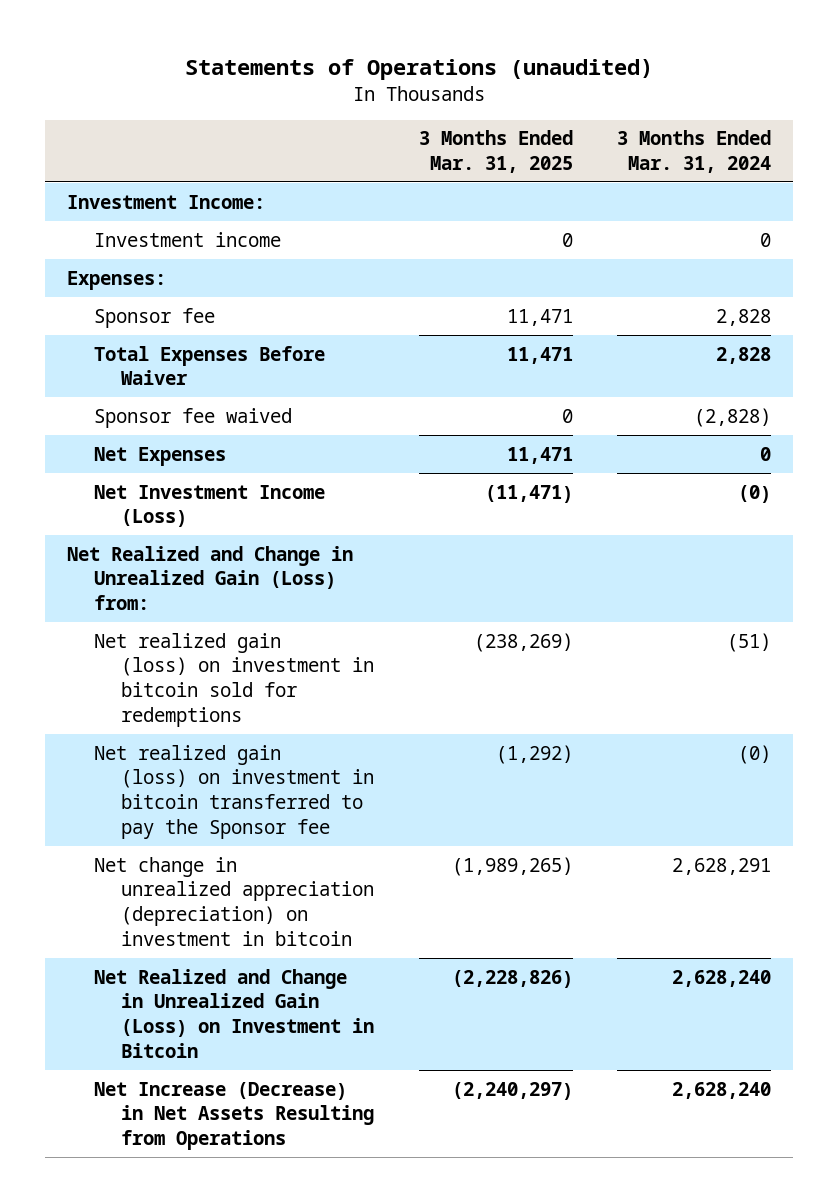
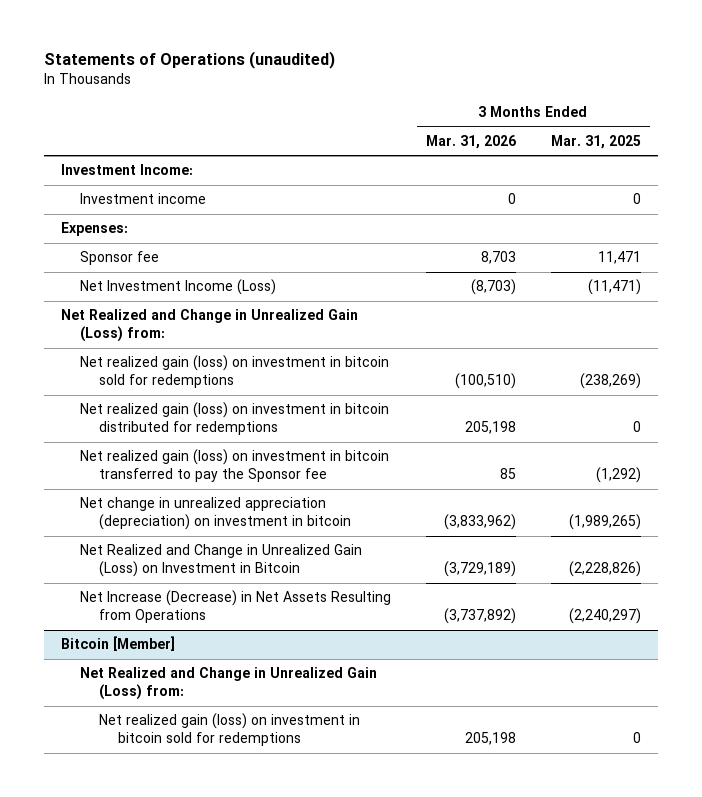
- | 3 Months Ended Mar. 31, 2025 | 3 Months Ended Mar. 31, 2024
+ | 3 Months Ended Mar. 31, 2026 | 3 Months Ended Mar. 31, 2025
- Total Expenses Before Waiver | 11,471 | 2,828
- Sponsor fee waived | 0 | (2,828)
- Net Expenses | 11,471 | 0
+ Net realized gain (loss) on investment in bitcoin distributed for redemptions | 205,198 | 0
+ Bitcoin [Member]
+ Net Realized and Change in Unrealized Gain (Loss) from:
+ Net realized gain (loss) on investment in bitcoin sold for redemptions | 205,198 | 0

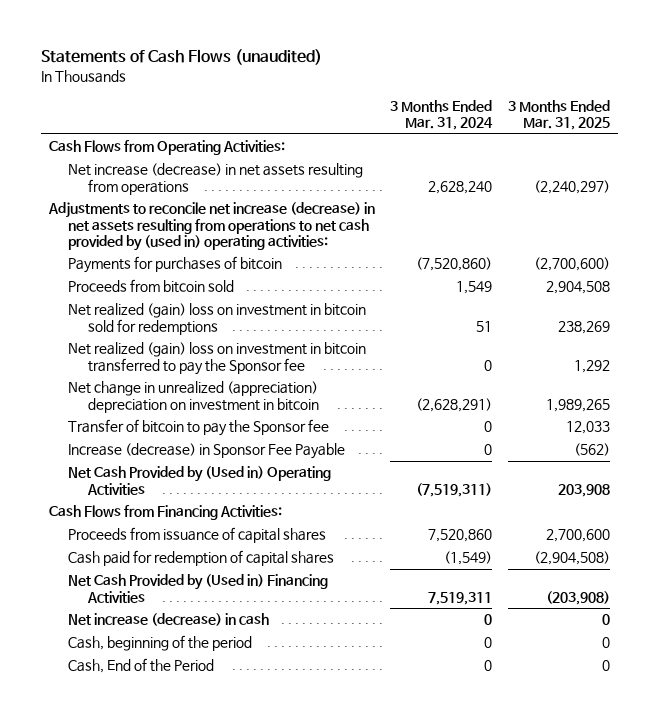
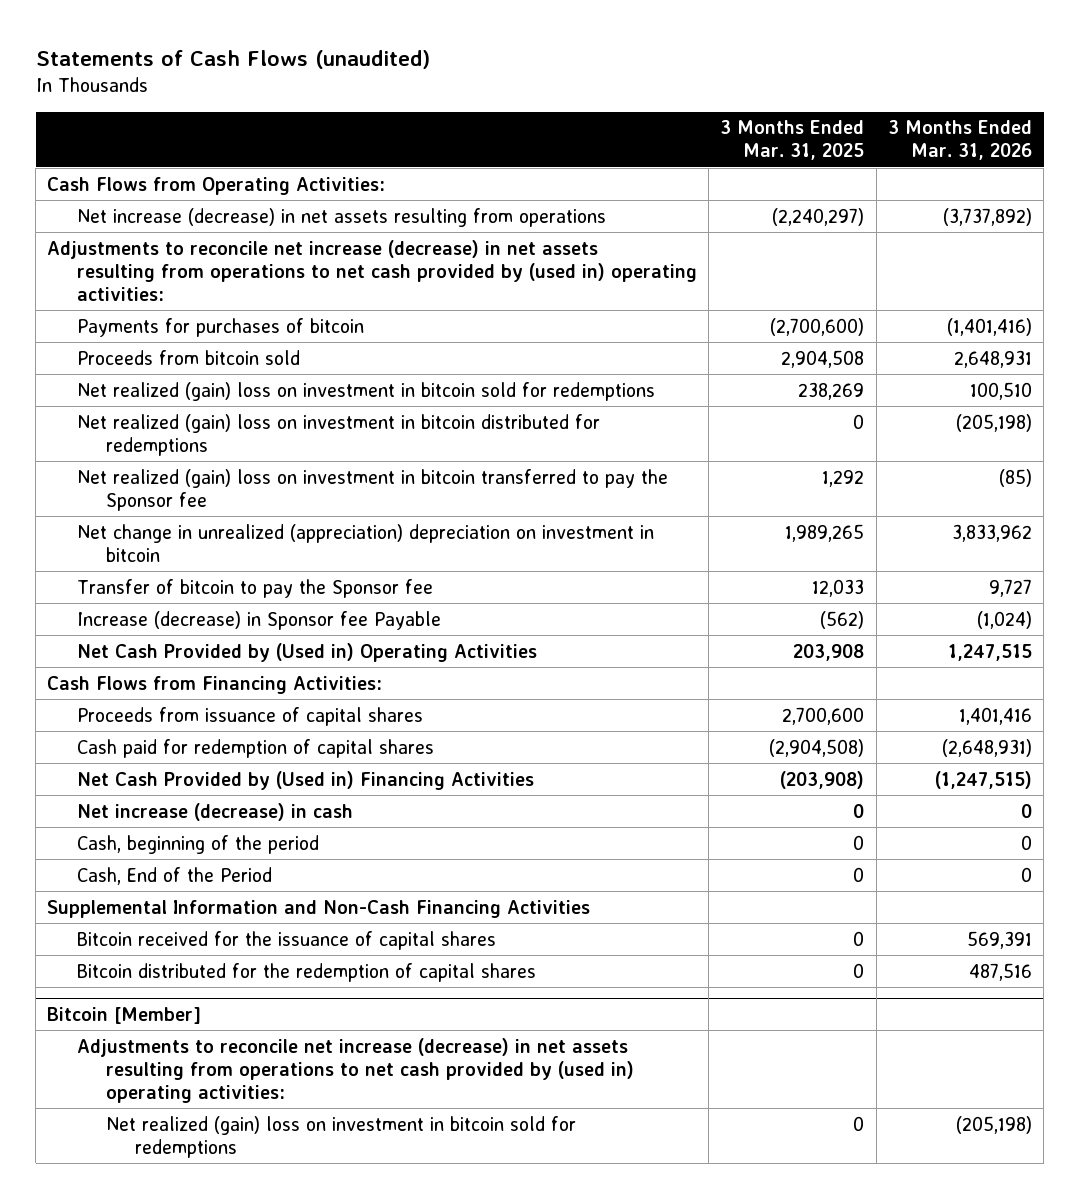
- | 3 Months Ended Mar. 31, 2024 | 3 Months Ended Mar. 31, 2025
+ | 3 Months Ended Mar. 31, 2025 | 3 Months Ended Mar. 31, 2026
+ Net realized (gain) loss on investment in bitcoin distributed for redemptions | 0 | (205,198)
- Increase (decrease) in Sponsor Fee Payable | 0 | (562)
+ Increase (decrease) in Sponsor fee Payable | (562) | (1,024)
+ Supplemental Information and Non-Cash Financing Activities
+ Bitcoin received for the issuance of capital shares | 0 | 569,391
+ Bitcoin distributed for the redemption of capital shares | 0 | 487,516
+ Bitcoin [Member]
+ Adjustments to reconcile net increase (decrease) in net assets resulting from operations to net cash provided by (used in) operating activities:
+ Net realized (gain) loss on investment in bitcoin sold for redemptions | 0 | (205,198)

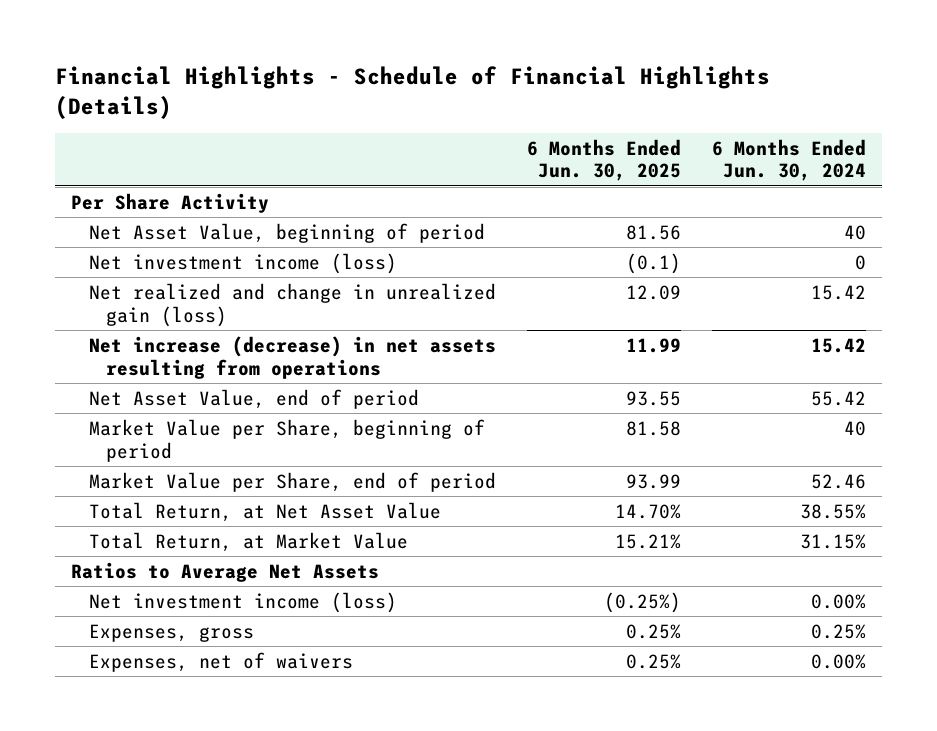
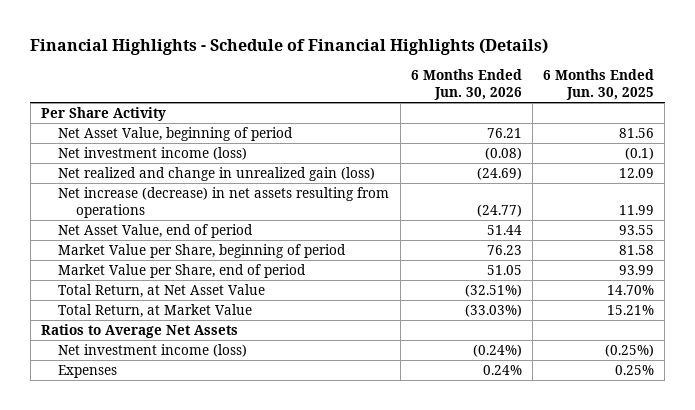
- | 6 Months Ended Jun. 30, 2025 | 6 Months Ended Jun. 30, 2024
+ | 6 Months Ended Jun. 30, 2026 | 6 Months Ended Jun. 30, 2025
- Expenses, gross | 0.25% | 0.25%
- Expenses, net of waivers | 0.25% | 0.00%
+ Expenses | 0.24% | 0.25%

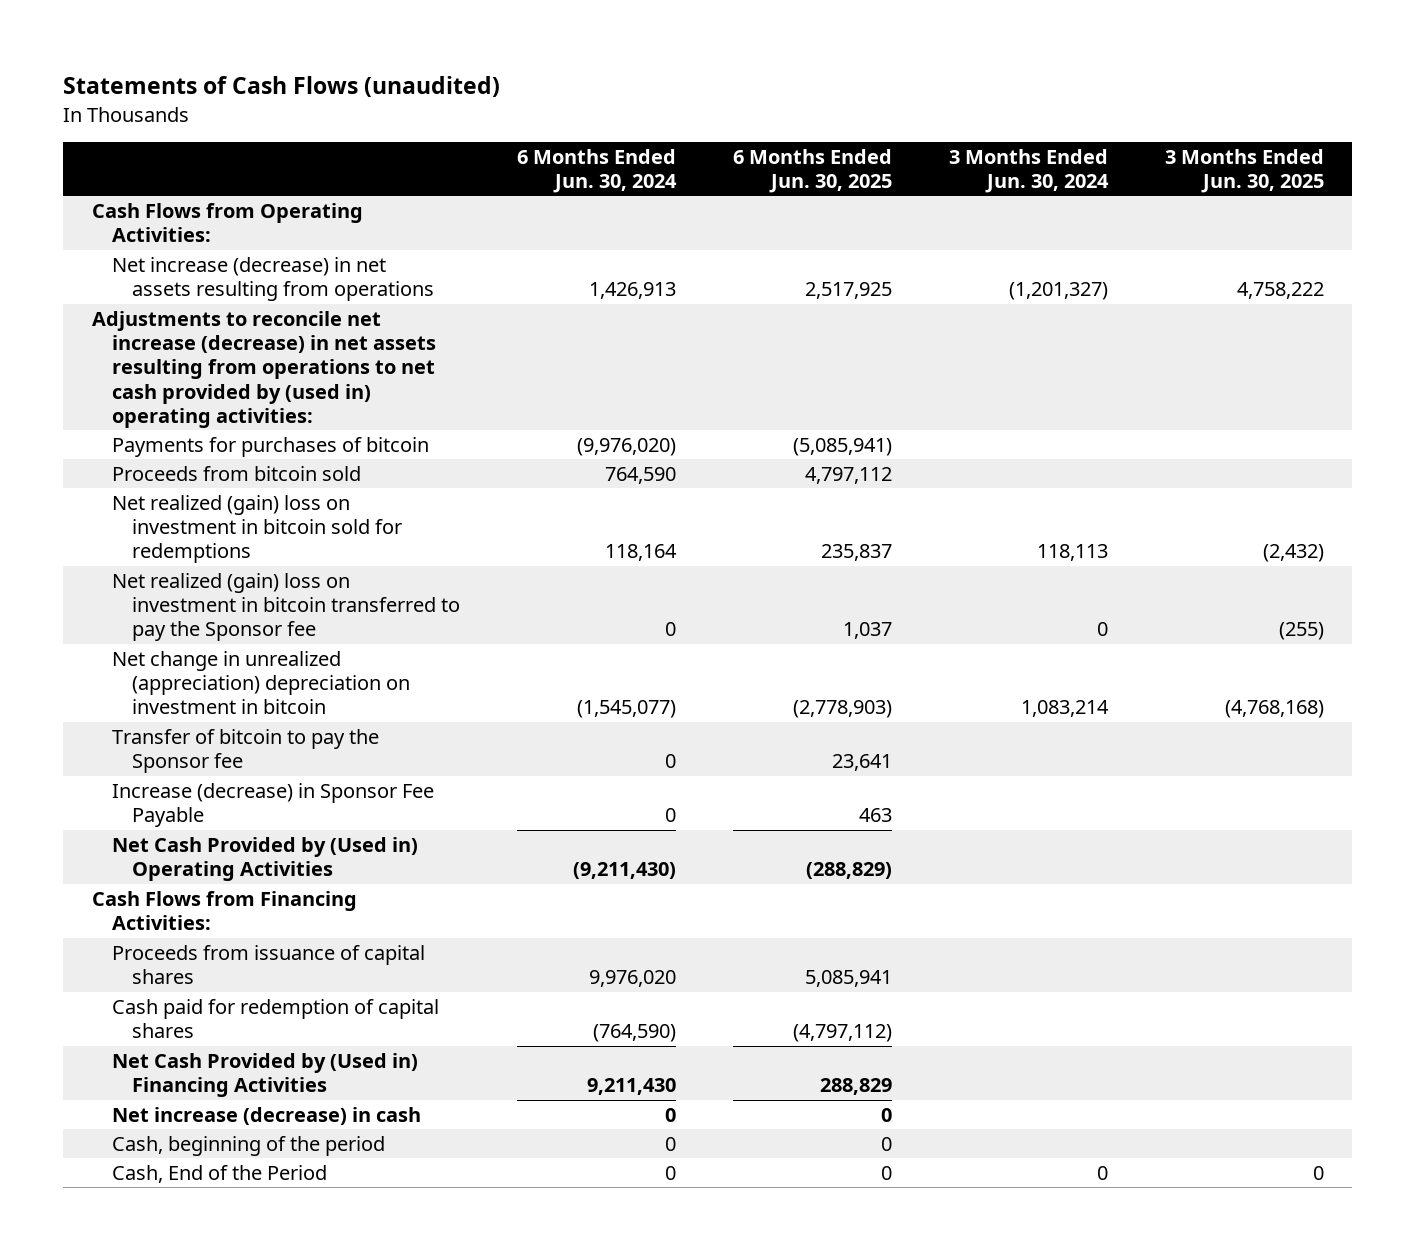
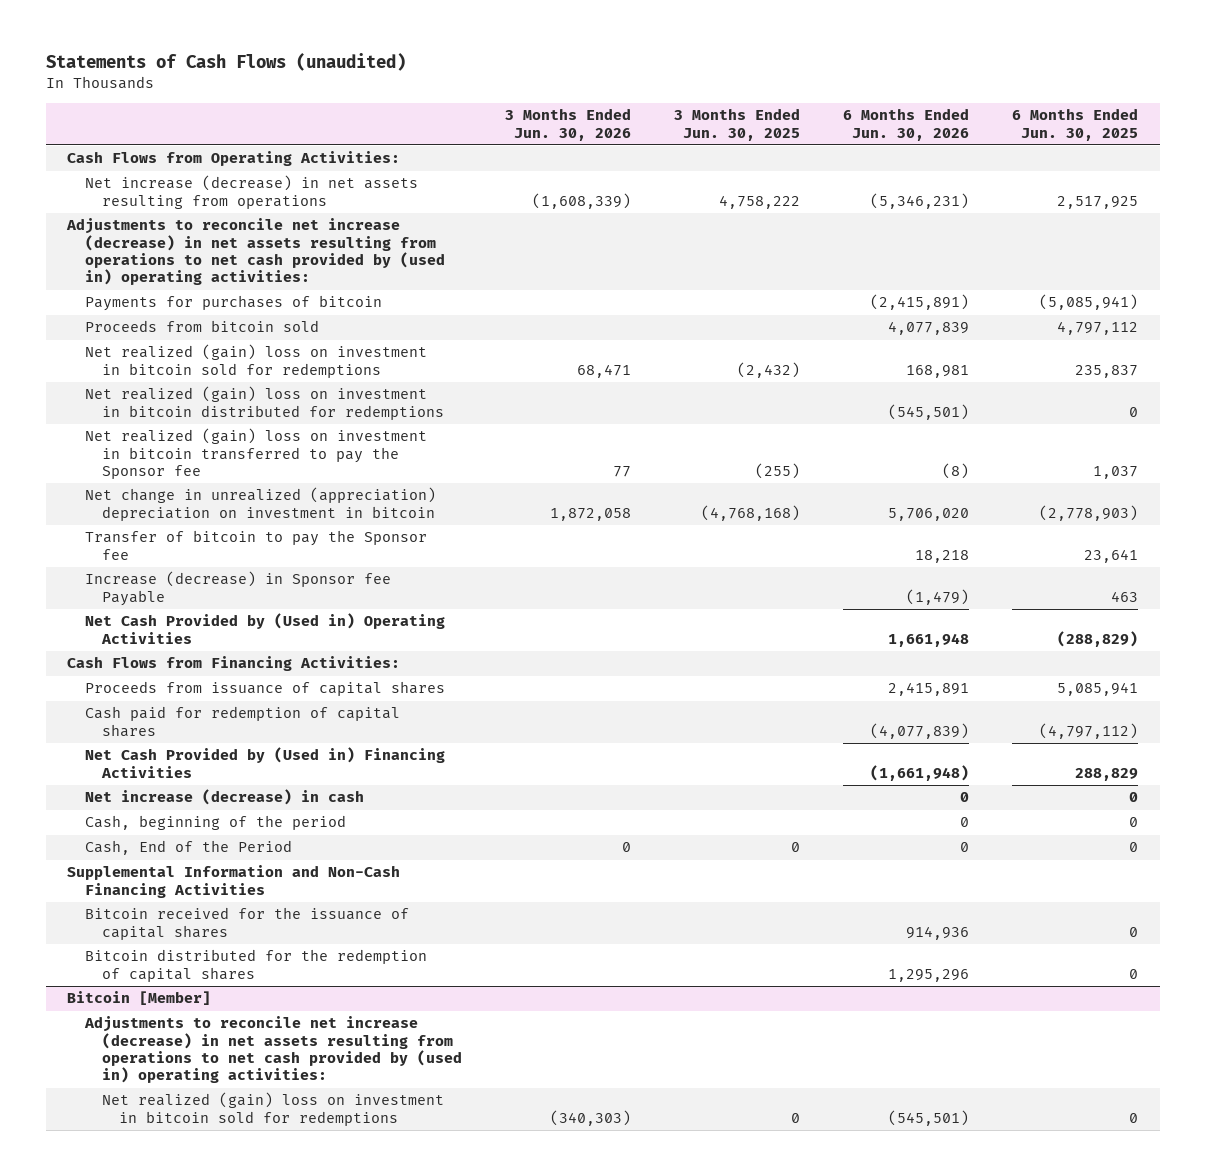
- | 6 Months Ended Jun. 30, 2024 | 6 Months Ended Jun. 30, 2025 | 3 Months Ended Jun. 30, 2024 | 3 Months Ended Jun. 30, 2025
+ | 3 Months Ended Jun. 30, 2026 | 3 Months Ended Jun. 30, 2025 | 6 Months Ended Jun. 30, 2026 | 6 Months Ended Jun. 30, 2025
+ Net realized (gain) loss on investment in bitcoin distributed for redemptions | | | (545,501) | 0
- Increase (decrease) in Sponsor Fee Payable | 0 | 463 | |
+ Increase (decrease) in Sponsor fee Payable | | | (1,479) | 463
+ Supplemental Information and Non-Cash Financing Activities
+ Bitcoin received for the issuance of capital shares | | | 914,936 | 0
+ Bitcoin distributed for the redemption of capital shares | | | 1,295,296 | 0
+ Bitcoin [Member]
+ Adjustments to reconcile net increase (decrease) in net assets resulting from operations to net cash provided by (used in) operating activities:
+ Net realized (gain) loss on investment in bitcoin sold for redemptions | (340,303) | 0 | (545,501) | 0

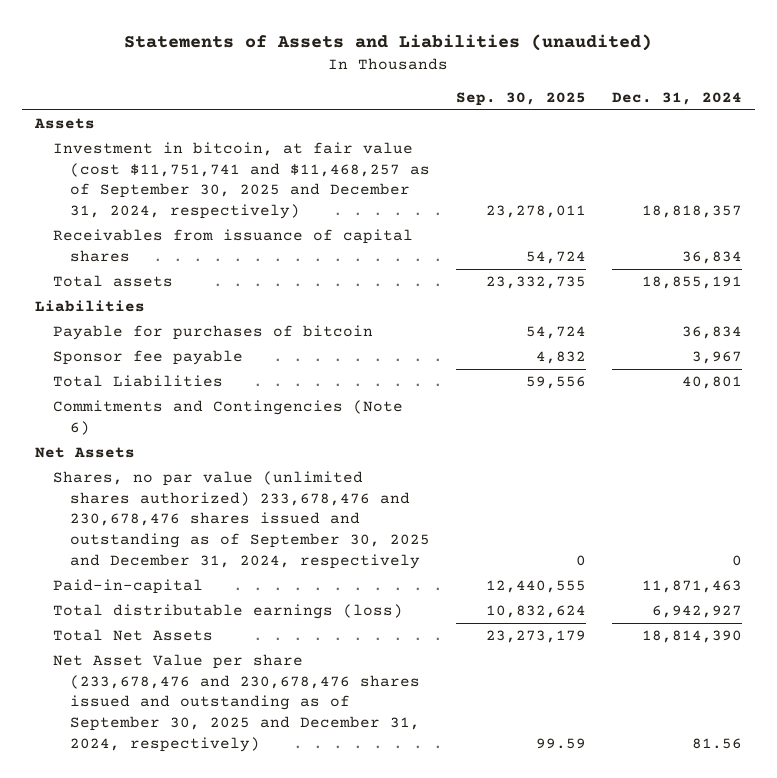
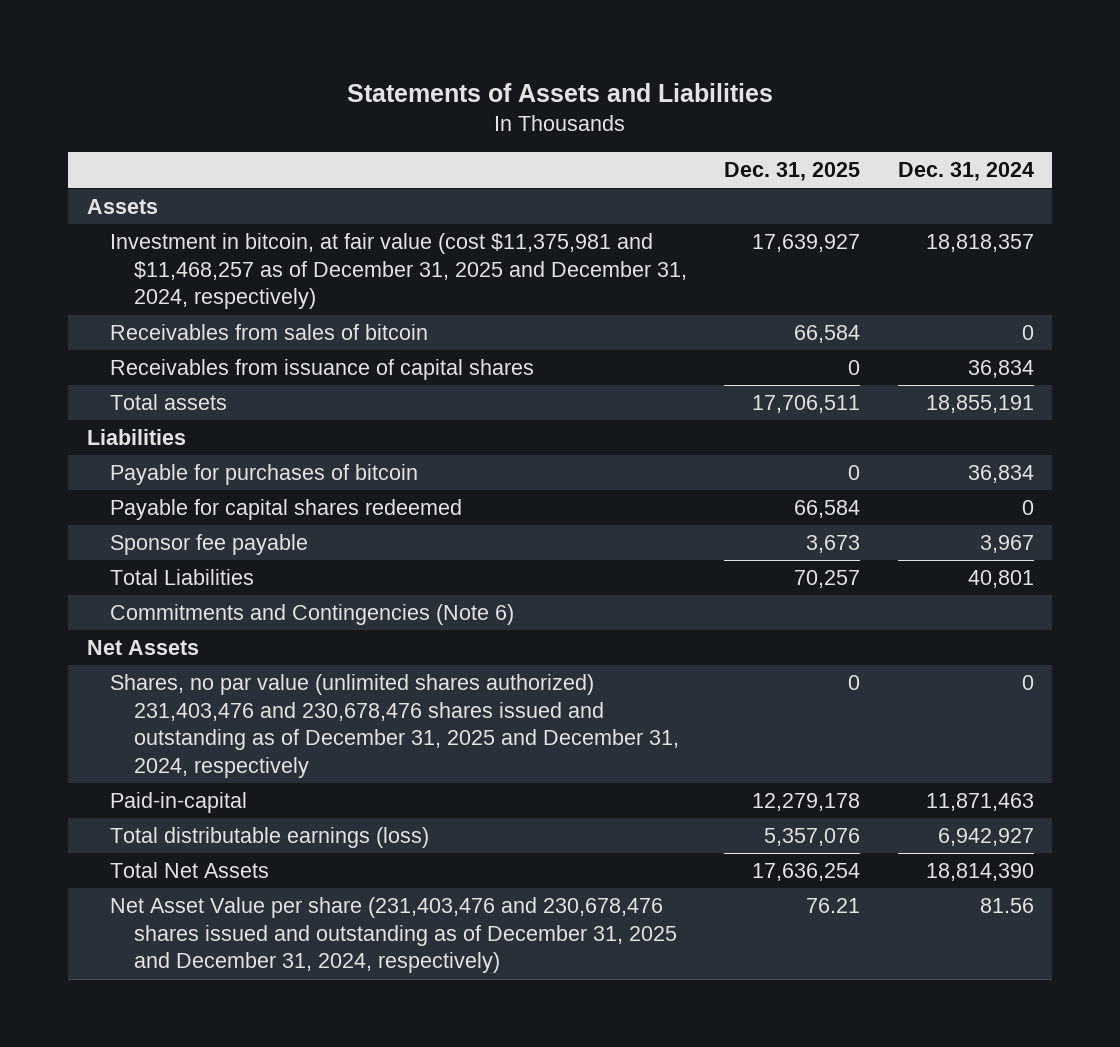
- Statements of Assets and Liabilities (unaudited)
+ Statements of Assets and Liabilities
- | Sep. 30, 2025 | Dec. 31, 2024
+ | Dec. 31, 2025 | Dec. 31, 2024
- Investment in bitcoin, at fair value (cost $11,751,741 and $11,468,257 as of September 30, 2025 and December 31, 2024, respectively) | 23,278,011 | 18,818,357
+ Investment in bitcoin, at fair value (cost $11,375,981 and $11,468,257 as of December 31, 2025 and December 31, 2024, respectively) | 17,639,927 | 18,818,357
+ Receivables from sales of bitcoin | 66,584 | 0
+ Payable for capital shares redeemed | 66,584 | 0
- Shares, no par value (unlimited shares authorized) 233,678,476 and 230,678,476 shares issued and outstanding as of September 30, 2025 and December 31, 2024, respectively | 0 | 0
+ Shares, no par value (unlimited shares authorized) 231,403,476 and 230,678,476 shares issued and outstanding as of December 31, 2025 and December 31, 2024, respectively | 0 | 0
- Net Asset Value per share (233,678,476 and 230,678,476 shares issued and outstanding as of September 30, 2025 and December 31, 2024, respectively) | 99.59 | 81.56
+ Net Asset Value per share (231,403,476 and 230,678,476 shares issued and outstanding as of December 31, 2025 and December 31, 2024, respectively) | 76.21 | 81.56

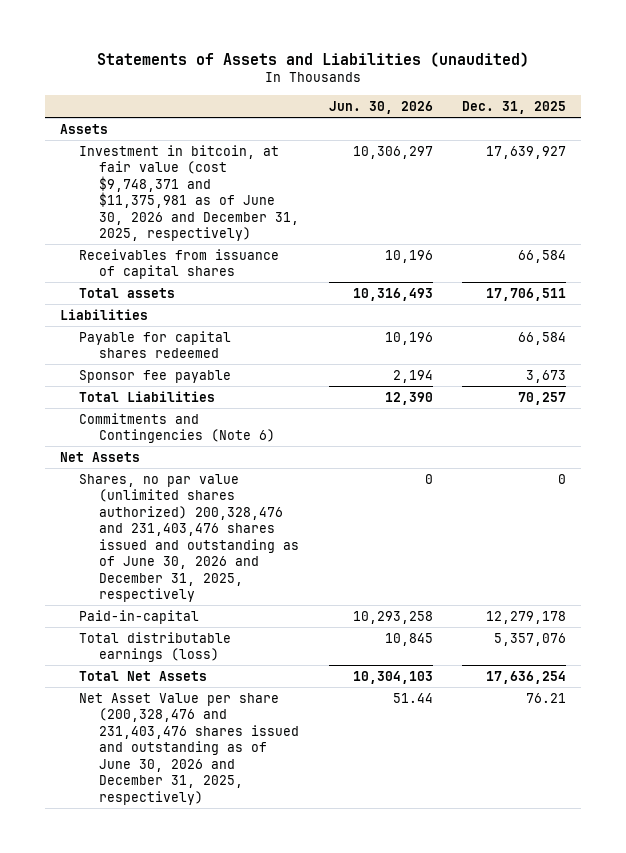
- Statements of Assets and Liabilities
+ Statements of Assets and Liabilities (unaudited)
- | Dec. 31, 2025 | Dec. 31, 2024
+ | Jun. 30, 2026 | Dec. 31, 2025
- Investment in bitcoin, at fair value (cost $11,375,981 and $11,468,257 as of December 31, 2025 and December 31, 2024, respectively) | 17,639,927 | 18,818,357
- Receivables from sales of bitcoin | 66,584 | 0
- Receivables from issuance of capital shares | 0 | 36,834
+ Investment in bitcoin, at fair value (cost $9,748,371 and $11,375,981 as of June 30, 2026 and December 31, 2025, respectively) | 10,306,297 | 17,639,927
+ Receivables from issuance of capital shares | 10,196 | 66,584
- Payable for purchases of bitcoin | 0 | 36,834
- Shares, no par value (unlimited shares authorized) 231,403,476 and 230,678,476 shares issued and outstanding as of December 31, 2025 and December 31, 2024, respectively | 0 | 0
+ Shares, no par value (unlimited shares authorized) 200,328,476 and 231,403,476 shares issued and outstanding as of June 30, 2026 and December 31, 2025, respectively | 0 | 0
- Net Asset Value per share (231,403,476 and 230,678,476 shares issued and outstanding as of December 31, 2025 and December 31, 2024, respectively) | 76.21 | 81.56
+ Net Asset Value per share (200,328,476 and 231,403,476 shares issued and outstanding as of June 30, 2026 and December 31, 2025, respectively) | 51.44 | 76.21

